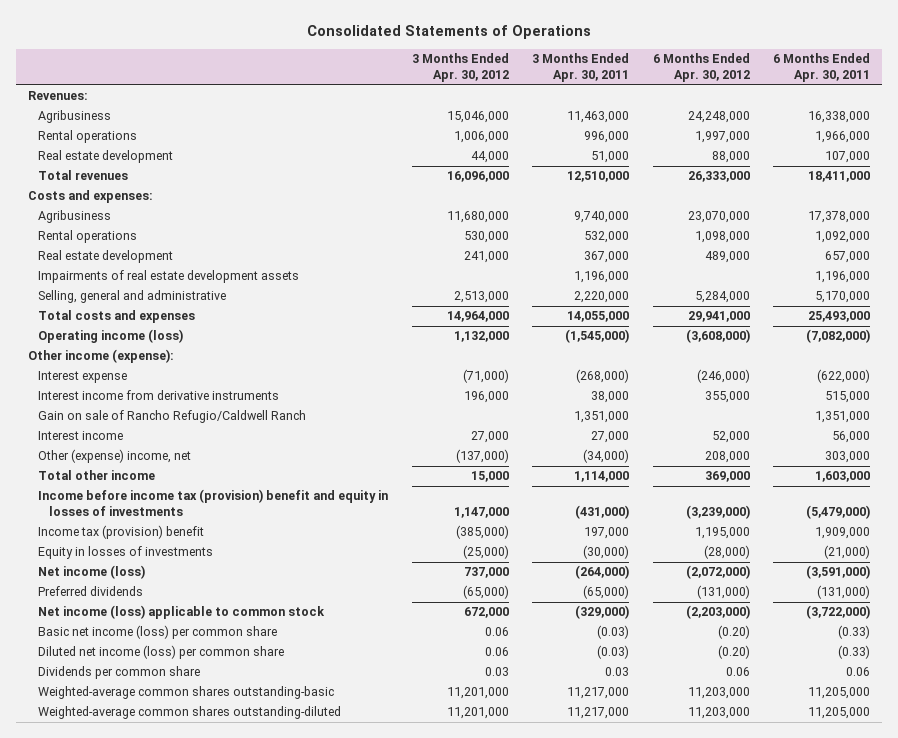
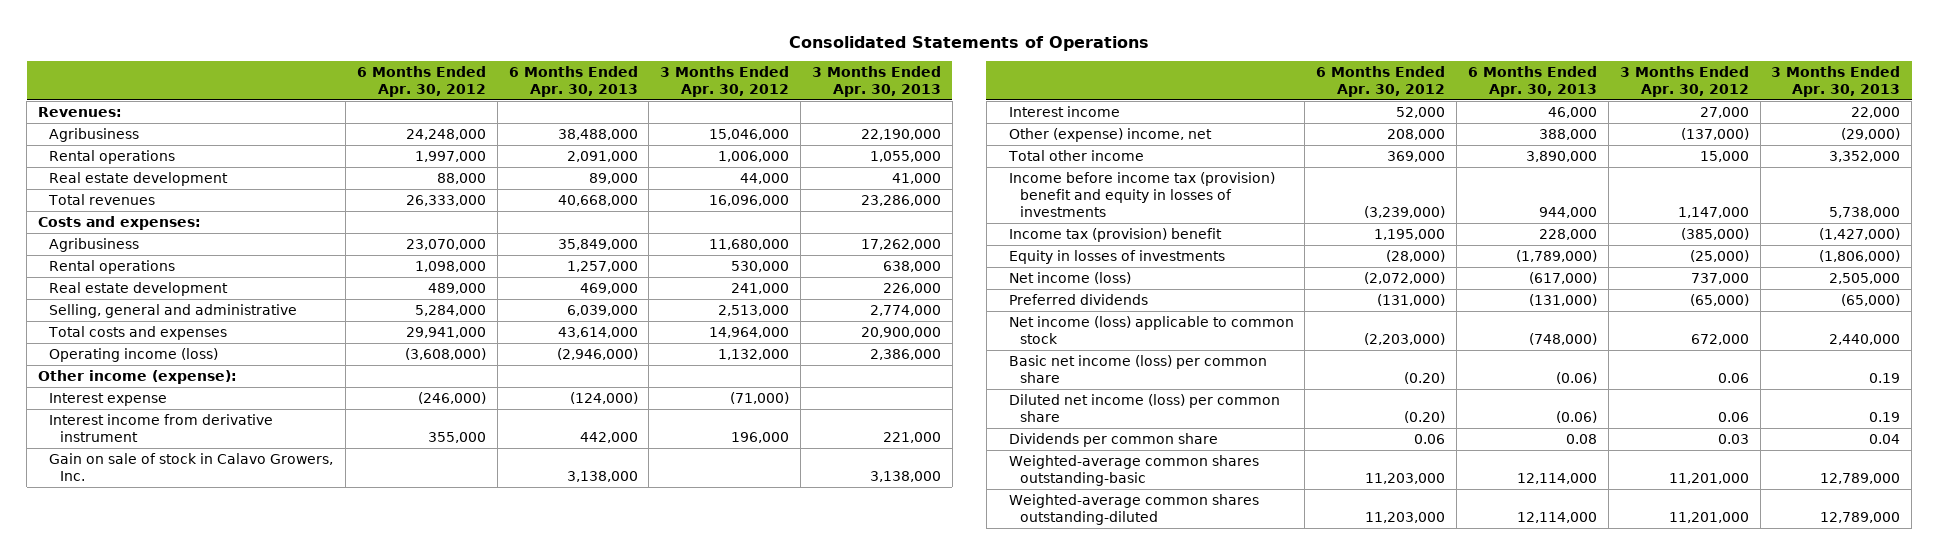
- | 3 Months Ended Apr. 30, 2012 | 3 Months Ended Apr. 30, 2011 | 6 Months Ended Apr. 30, 2012 | 6 Months Ended Apr. 30, 2011
+ | 6 Months Ended Apr. 30, 2012 | 6 Months Ended Apr. 30, 2013 | 3 Months Ended Apr. 30, 2012 | 3 Months Ended Apr. 30, 2013
- Impairments of real estate development assets | | 1,196,000 | | 1,196,000
- Interest income from derivative instruments | 196,000 | 38,000 | 355,000 | 515,000
- Gain on sale of Rancho Refugio/Caldwell Ranch | | 1,351,000 | | 1,351,000
+ Interest income from derivative instrument | 355,000 | 442,000 | 196,000 | 221,000
+ Gain on sale of stock in Calavo Growers, Inc. | | 3,138,000 | | 3,138,000

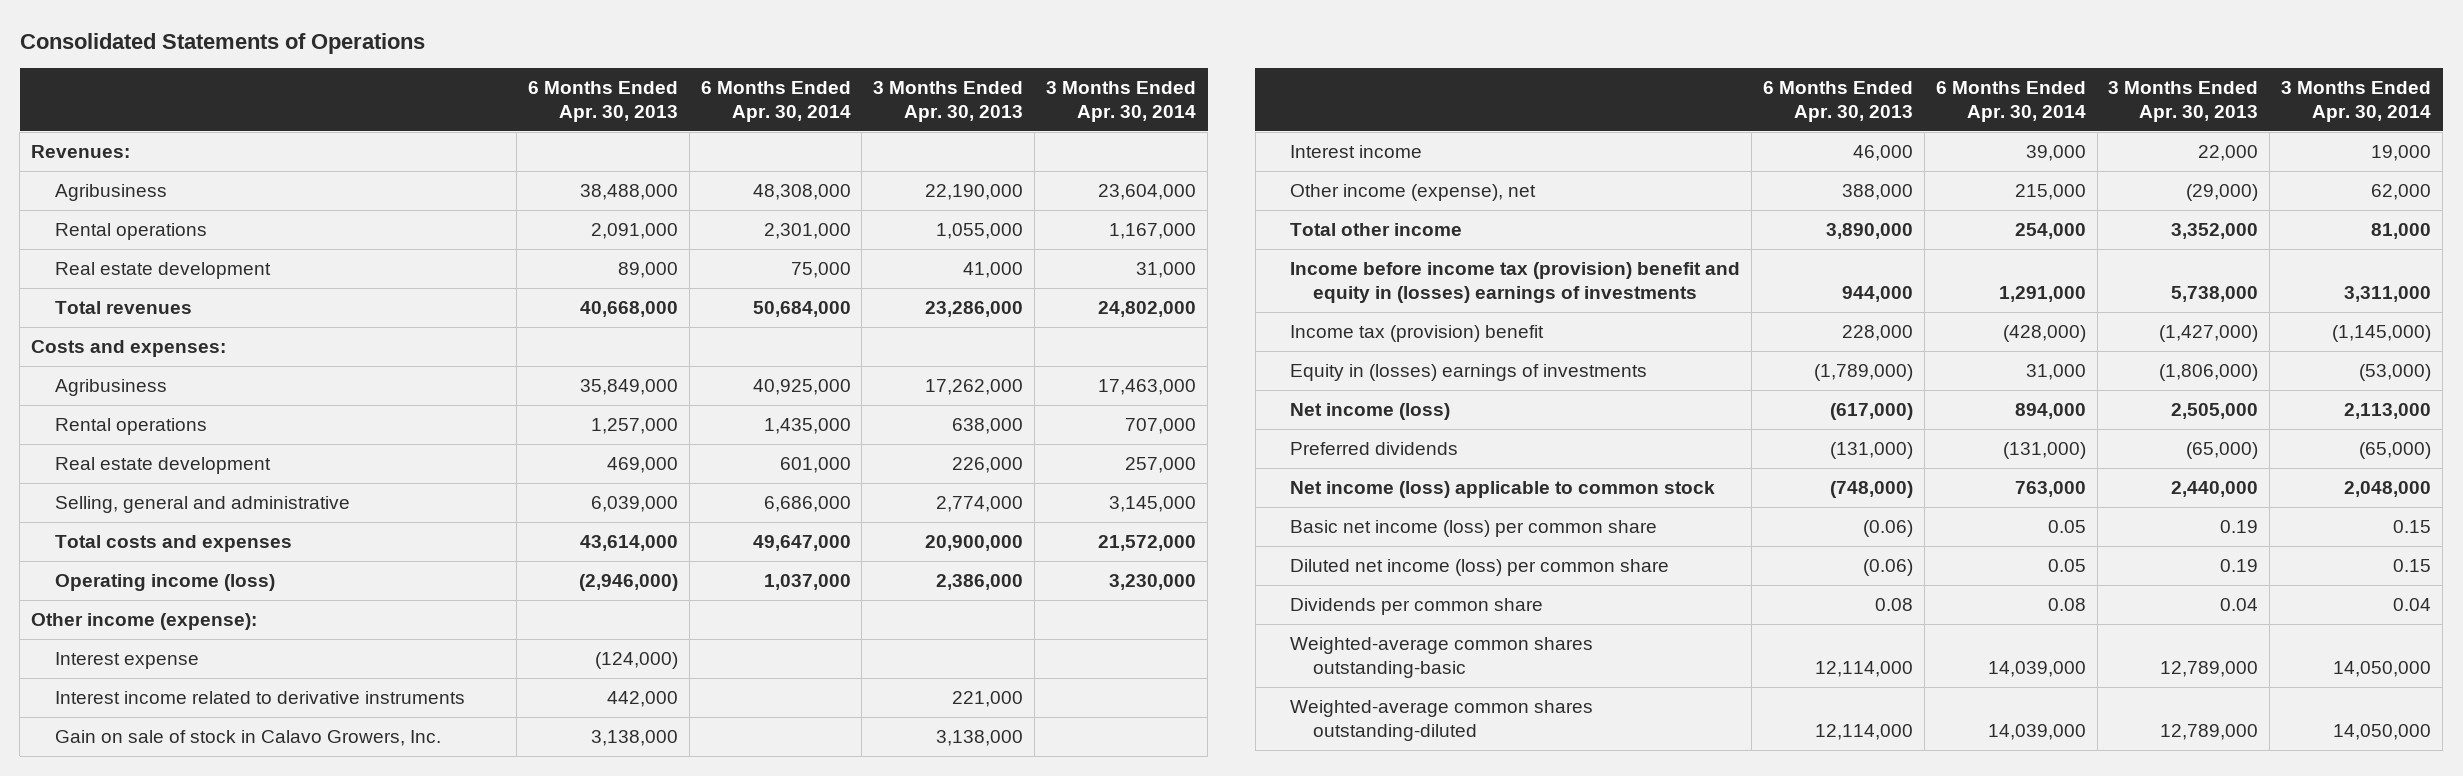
- | 6 Months Ended Apr. 30, 2012 | 6 Months Ended Apr. 30, 2013 | 3 Months Ended Apr. 30, 2012 | 3 Months Ended Apr. 30, 2013
+ | 6 Months Ended Apr. 30, 2013 | 6 Months Ended Apr. 30, 2014 | 3 Months Ended Apr. 30, 2013 | 3 Months Ended Apr. 30, 2014
- Interest income from derivative instrument | 355,000 | 442,000 | 196,000 | 221,000
+ Interest income related to derivative instruments | 442,000 | | 221,000 |
- Other (expense) income, net | 208,000 | 388,000 | (137,000) | (29,000)
+ Other income (expense), net | 388,000 | 215,000 | (29,000) | 62,000
- Income before income tax (provision) benefit and equity in losses of investments | (3,239,000) | 944,000 | 1,147,000 | 5,738,000
+ Income before income tax (provision) benefit and equity in (losses) earnings of investments | 944,000 | 1,291,000 | 5,738,000 | 3,311,000
- Equity in losses of investments | (28,000) | (1,789,000) | (25,000) | (1,806,000)
+ Equity in (losses) earnings of investments | (1,789,000) | 31,000 | (1,806,000) | (53,000)

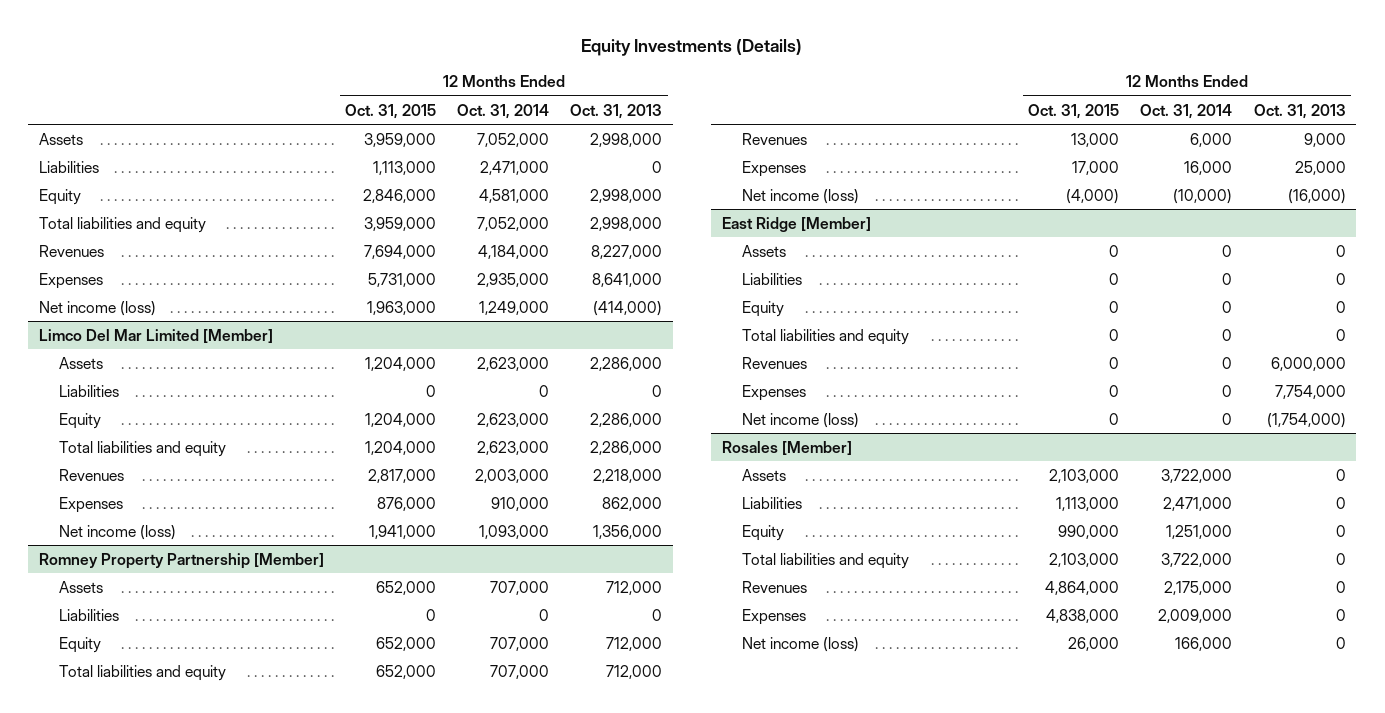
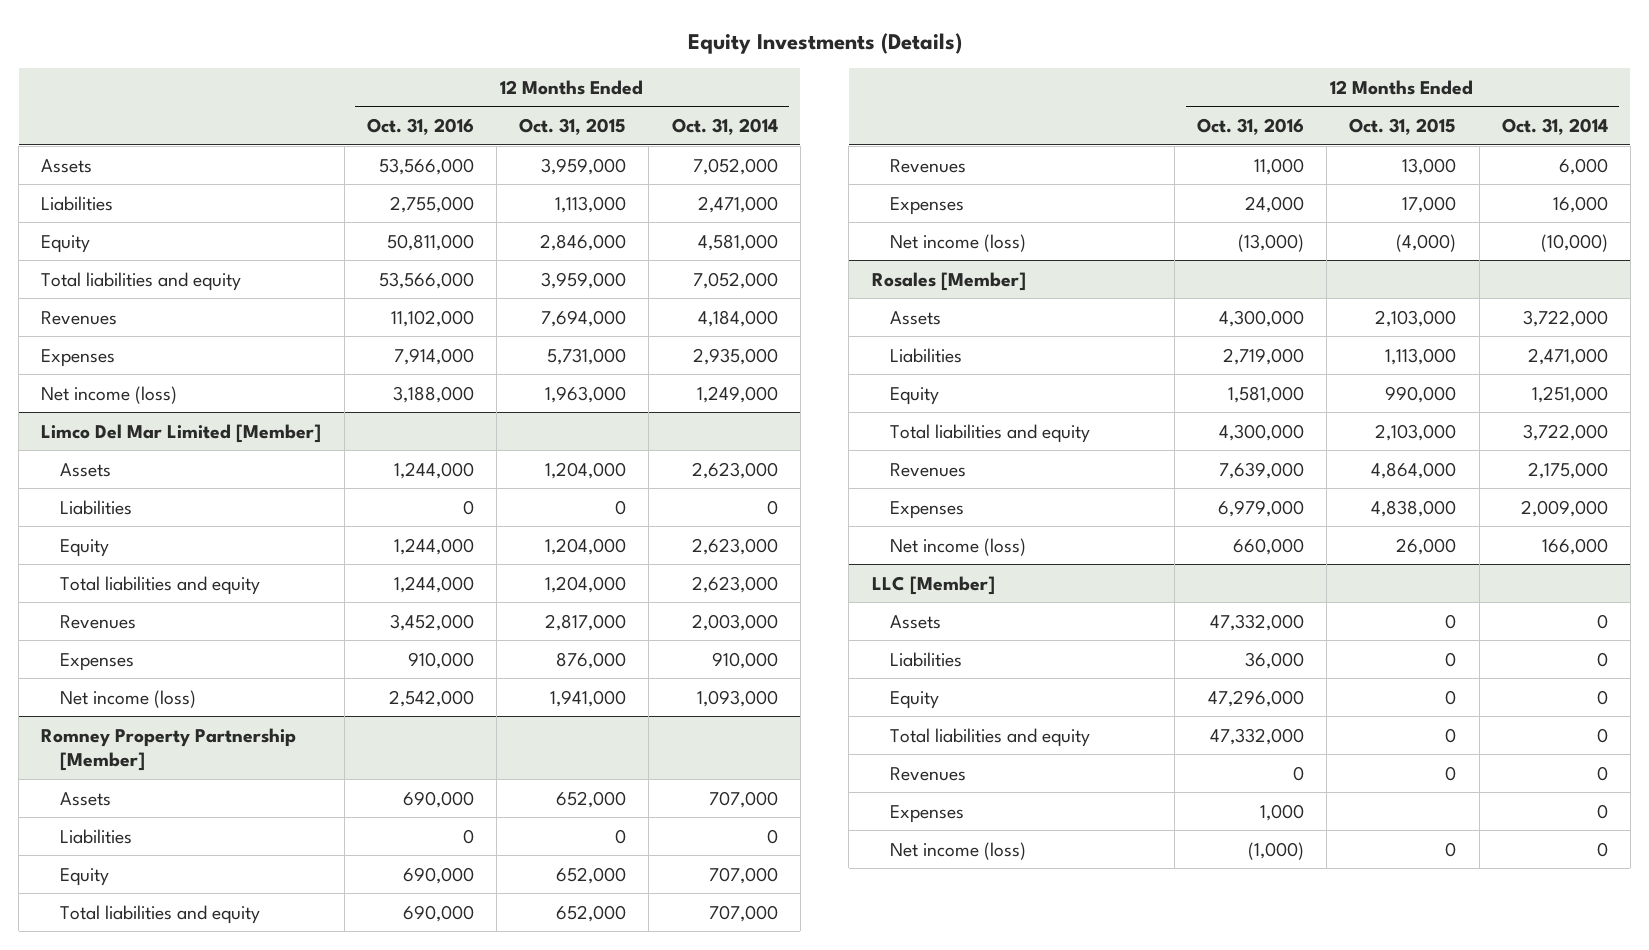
- | 12 Months Ended Oct. 31, 2015 | 12 Months Ended Oct. 31, 2014 | 12 Months Ended Oct. 31, 2013
+ | 12 Months Ended Oct. 31, 2016 | 12 Months Ended Oct. 31, 2015 | 12 Months Ended Oct. 31, 2014
- East Ridge [Member]
- Assets | 0 | 0 | 0
- Liabilities | 0 | 0 | 0
- Equity | 0 | 0 | 0
- Total liabilities and equity | 0 | 0 | 0
- Revenues | 0 | 0 | 6,000,000
- Expenses | 0 | 0 | 7,754,000
- Net income (loss) | 0 | 0 | (1,754,000)
+ LLC [Member]
+ Assets | 47,332,000 | 0 | 0
+ Liabilities | 36,000 | 0 | 0
+ Equity | 47,296,000 | 0 | 0
+ Total liabilities and equity | 47,332,000 | 0 | 0
+ Revenues | 0 | 0 | 0
+ Expenses | 1,000 | | 0
+ Net income (loss) | (1,000) | 0 | 0

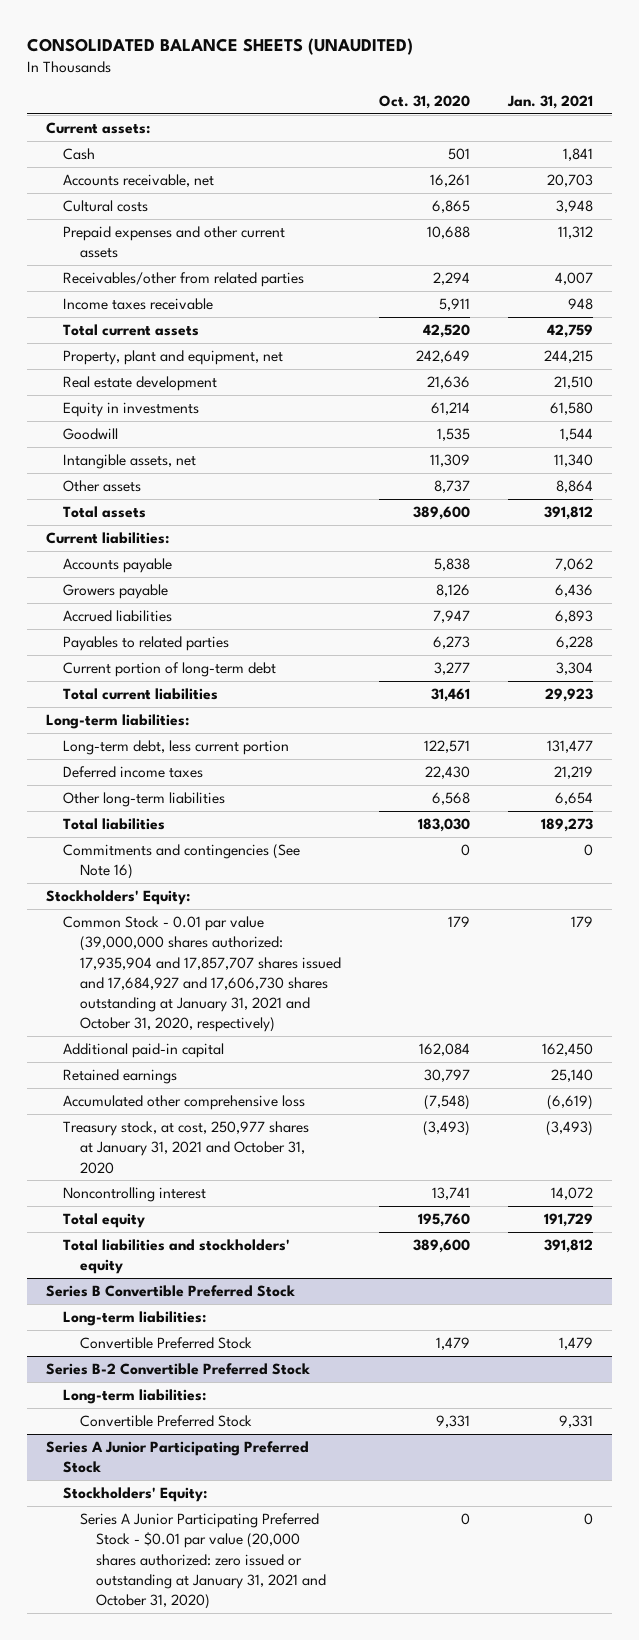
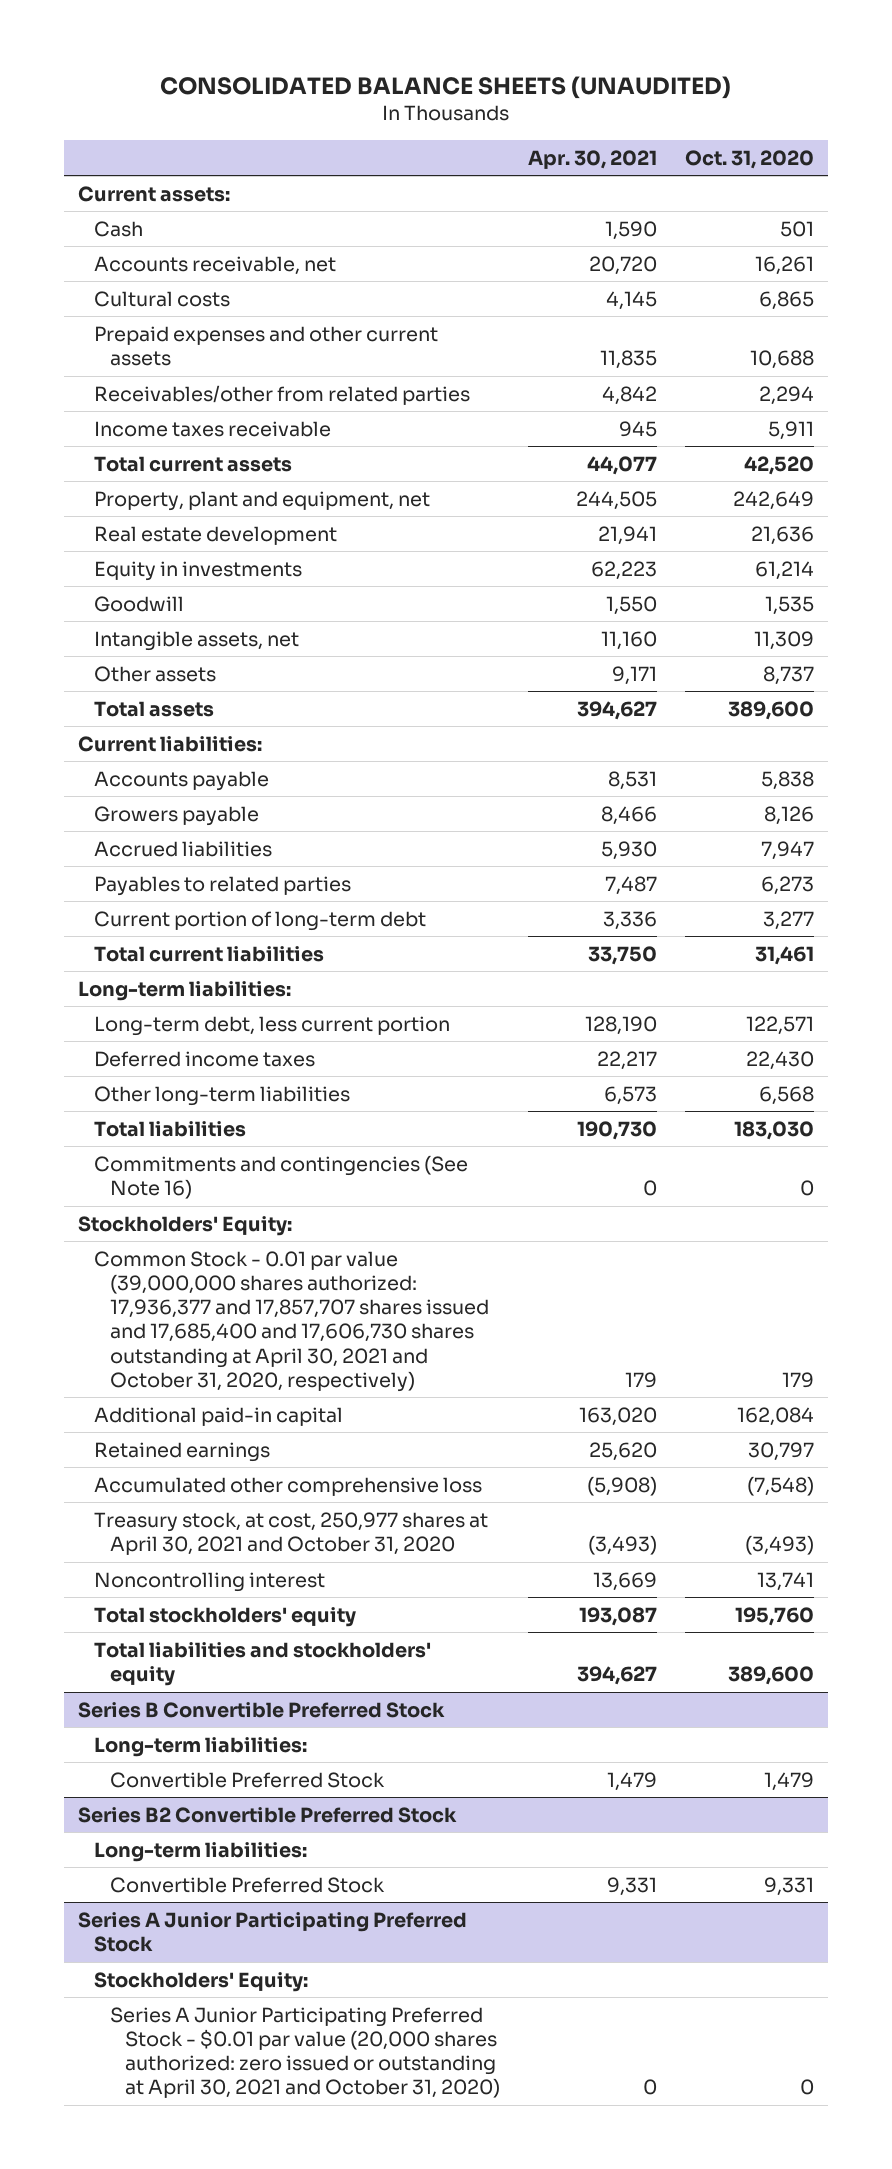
- | Oct. 31, 2020 | Jan. 31, 2021
+ | Apr. 30, 2021 | Oct. 31, 2020
- Common Stock - 0.01 par value (39,000,000 shares authorized: 17,935,904 and 17,857,707 shares issued and 17,684,927 and 17,606,730 shares outstanding at January 31, 2021 and October 31, 2020, respectively) | 179 | 179
+ Common Stock - 0.01 par value (39,000,000 shares authorized: 17,936,377 and 17,857,707 shares issued and 17,685,400 and 17,606,730 shares outstanding at April 30, 2021 and October 31, 2020, respectively) | 179 | 179
- Treasury stock, at cost, 250,977 shares at January 31, 2021 and October 31, 2020 | (3,493) | (3,493)
+ Treasury stock, at cost, 250,977 shares at April 30, 2021 and October 31, 2020 | (3,493) | (3,493)
- Total equity | 195,760 | 191,729
+ Total stockholders' equity | 193,087 | 195,760
- Series B-2 Convertible Preferred Stock
+ Series B2 Convertible Preferred Stock
@ Series A Junior Participating Preferred Stock
- Series A Junior Participating Preferred Stock - $0.01 par value (20,000 shares authorized: zero issued or outstanding at January 31, 2021 and October 31, 2020) | 0 | 0
+ Series A Junior Participating Preferred Stock - $0.01 par value (20,000 shares authorized: zero issued or outstanding at April 30, 2021 and October 31, 2020) | 0 | 0

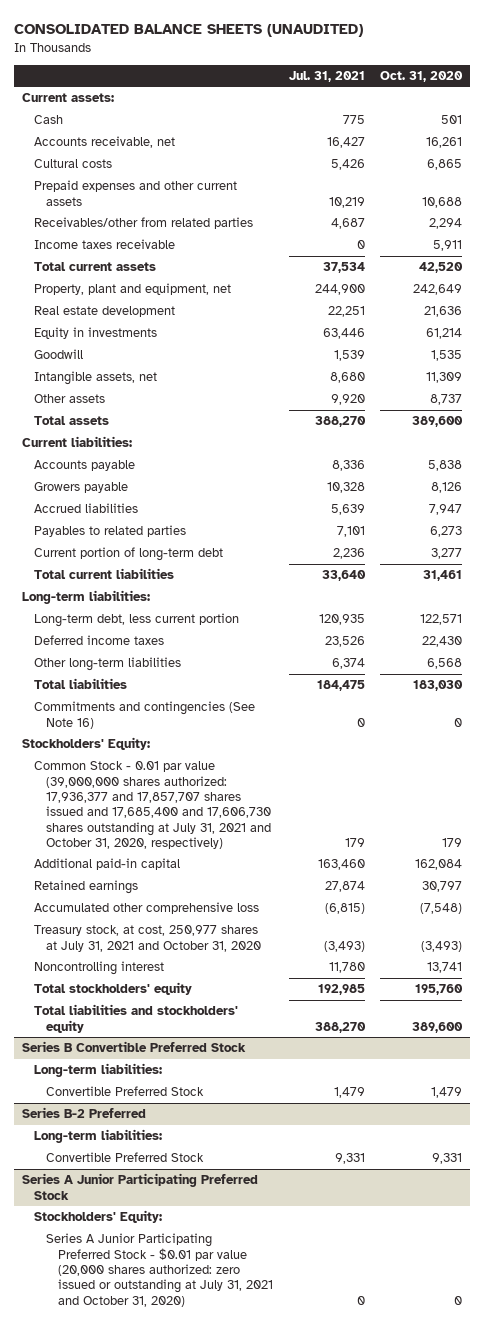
- | Apr. 30, 2021 | Oct. 31, 2020
+ | Jul. 31, 2021 | Oct. 31, 2020
- Common Stock - 0.01 par value (39,000,000 shares authorized: 17,936,377 and 17,857,707 shares issued and 17,685,400 and 17,606,730 shares outstanding at April 30, 2021 and October 31, 2020, respectively) | 179 | 179
+ Common Stock - 0.01 par value (39,000,000 shares authorized: 17,936,377 and 17,857,707 shares issued and 17,685,400 and 17,606,730 shares outstanding at July 31, 2021 and October 31, 2020, respectively) | 179 | 179
- Treasury stock, at cost, 250,977 shares at April 30, 2021 and October 31, 2020 | (3,493) | (3,493)
+ Treasury stock, at cost, 250,977 shares at July 31, 2021 and October 31, 2020 | (3,493) | (3,493)
- Series B2 Convertible Preferred Stock
+ Series B-2 Preferred
@ Series A Junior Participating Preferred Stock
- Series A Junior Participating Preferred Stock - $0.01 par value (20,000 shares authorized: zero issued or outstanding at April 30, 2021 and October 31, 2020) | 0 | 0
+ Series A Junior Participating Preferred Stock - $0.01 par value (20,000 shares authorized: zero issued or outstanding at July 31, 2021 and October 31, 2020) | 0 | 0

